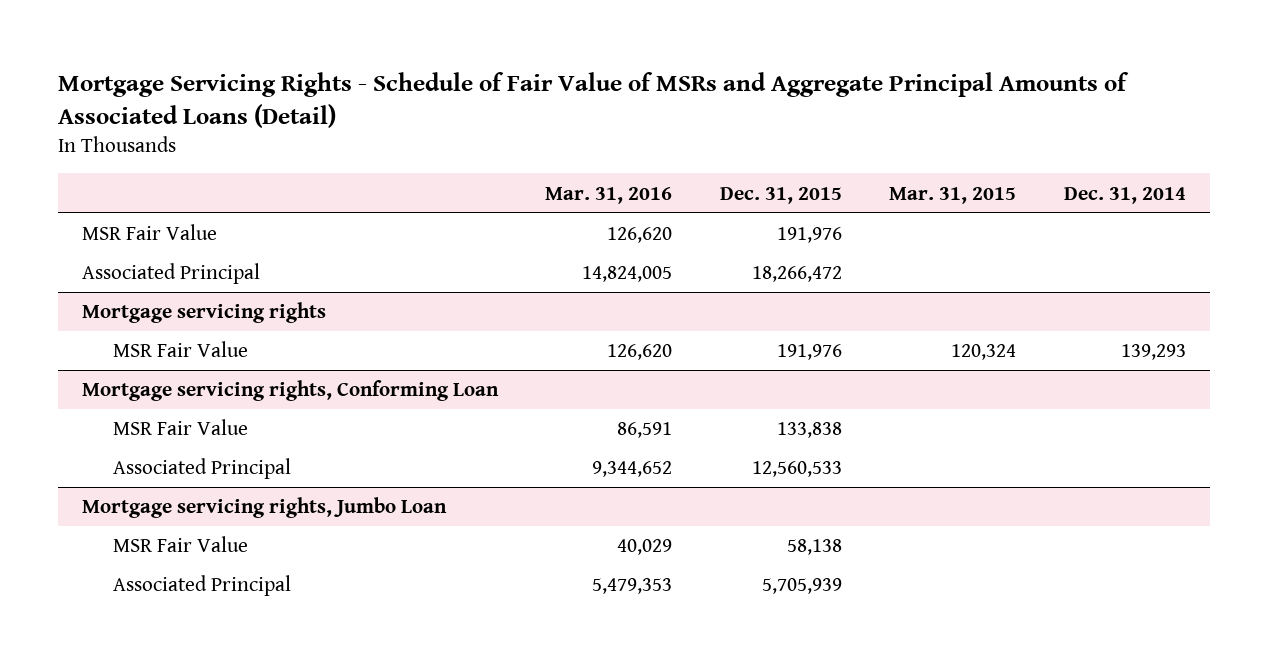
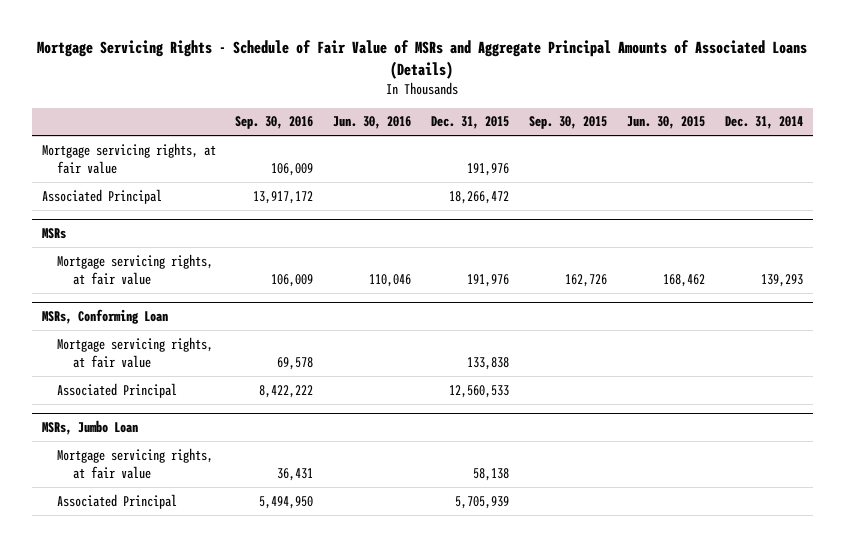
- Mortgage Servicing Rights - Schedule of Fair Value of MSRs and Aggregate Principal Amounts of Associated Loans (Detail)
+ Mortgage Servicing Rights - Schedule of Fair Value of MSRs and Aggregate Principal Amounts of Associated Loans (Details)
- | Mar. 31, 2016 | Dec. 31, 2015 | Mar. 31, 2015 | Dec. 31, 2014
+ | Sep. 30, 2016 | Jun. 30, 2016 | Dec. 31, 2015 | Sep. 30, 2015 | Jun. 30, 2015 | Dec. 31, 2014
- MSR Fair Value | 126,620 | 191,976 | |
+ Mortgage servicing rights, at fair value | 106,009 | | 191,976 | | |
- Mortgage servicing rights
- MSR Fair Value | 126,620 | 191,976 | 120,324 | 139,293
- Mortgage servicing rights, Conforming Loan
- MSR Fair Value | 86,591 | 133,838 | |
+ MSRs
+ Mortgage servicing rights, at fair value | 106,009 | 110,046 | 191,976 | 162,726 | 168,462 | 139,293
+ MSRs, Conforming Loan
+ Mortgage servicing rights, at fair value | 69,578 | | 133,838 | | |
- Mortgage servicing rights, Jumbo Loan
- MSR Fair Value | 40,029 | 58,138 | |
+ MSRs, Jumbo Loan
+ Mortgage servicing rights, at fair value | 36,431 | | 58,138 | | |

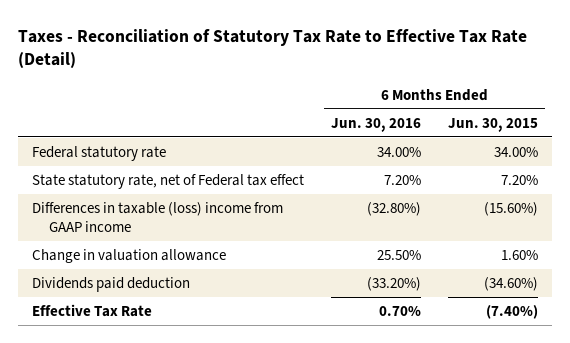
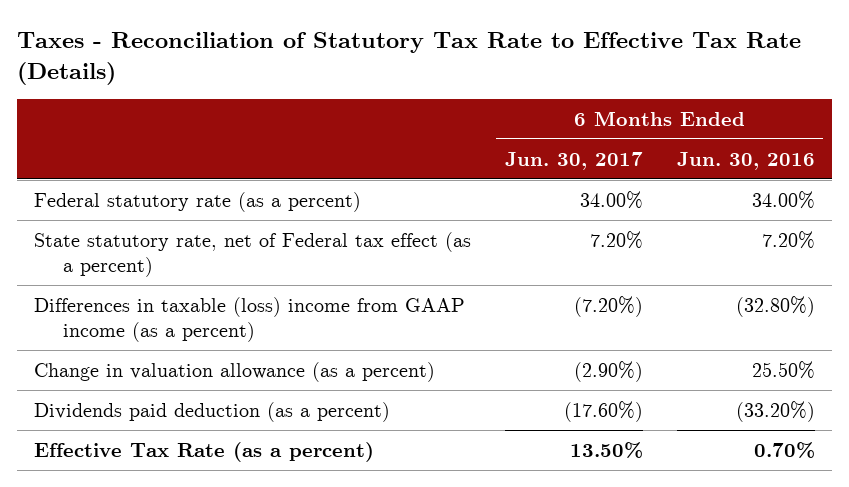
- Taxes - Reconciliation of Statutory Tax Rate to Effective Tax Rate (Detail)
+ Taxes - Reconciliation of Statutory Tax Rate to Effective Tax Rate (Details)
- | 6 Months Ended Jun. 30, 2016 | 6 Months Ended Jun. 30, 2015
+ | 6 Months Ended Jun. 30, 2017 | 6 Months Ended Jun. 30, 2016
- Federal statutory rate | 34.00% | 34.00%
- State statutory rate, net of Federal tax effect | 7.20% | 7.20%
- Differences in taxable (loss) income from GAAP income | (32.80%) | (15.60%)
- Change in valuation allowance | 25.50% | 1.60%
- Dividends paid deduction | (33.20%) | (34.60%)
- Effective Tax Rate | 0.70% | (7.40%)
+ Federal statutory rate (as a percent) | 34.00% | 34.00%
+ State statutory rate, net of Federal tax effect (as a percent) | 7.20% | 7.20%
+ Differences in taxable (loss) income from GAAP income (as a percent) | (7.20%) | (32.80%)
+ Change in valuation allowance (as a percent) | (2.90%) | 25.50%
+ Dividends paid deduction (as a percent) | (17.60%) | (33.20%)
+ Effective Tax Rate (as a percent) | 13.50% | 0.70%

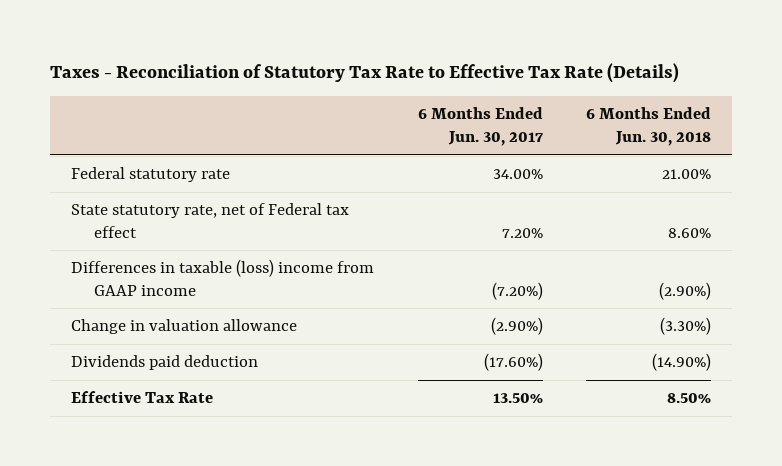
- | 6 Months Ended Jun. 30, 2017 | 6 Months Ended Jun. 30, 2016
+ | 6 Months Ended Jun. 30, 2017 | 6 Months Ended Jun. 30, 2018
- Federal statutory rate (as a percent) | 34.00% | 34.00%
- State statutory rate, net of Federal tax effect (as a percent) | 7.20% | 7.20%
- Differences in taxable (loss) income from GAAP income (as a percent) | (7.20%) | (32.80%)
- Change in valuation allowance (as a percent) | (2.90%) | 25.50%
- Dividends paid deduction (as a percent) | (17.60%) | (33.20%)
- Effective Tax Rate (as a percent) | 13.50% | 0.70%
+ Federal statutory rate | 34.00% | 21.00%
+ State statutory rate, net of Federal tax effect | 7.20% | 8.60%
+ Differences in taxable (loss) income from GAAP income | (7.20%) | (2.90%)
+ Change in valuation allowance | (2.90%) | (3.30%)
+ Dividends paid deduction | (17.60%) | (14.90%)
+ Effective Tax Rate | 13.50% | 8.50%

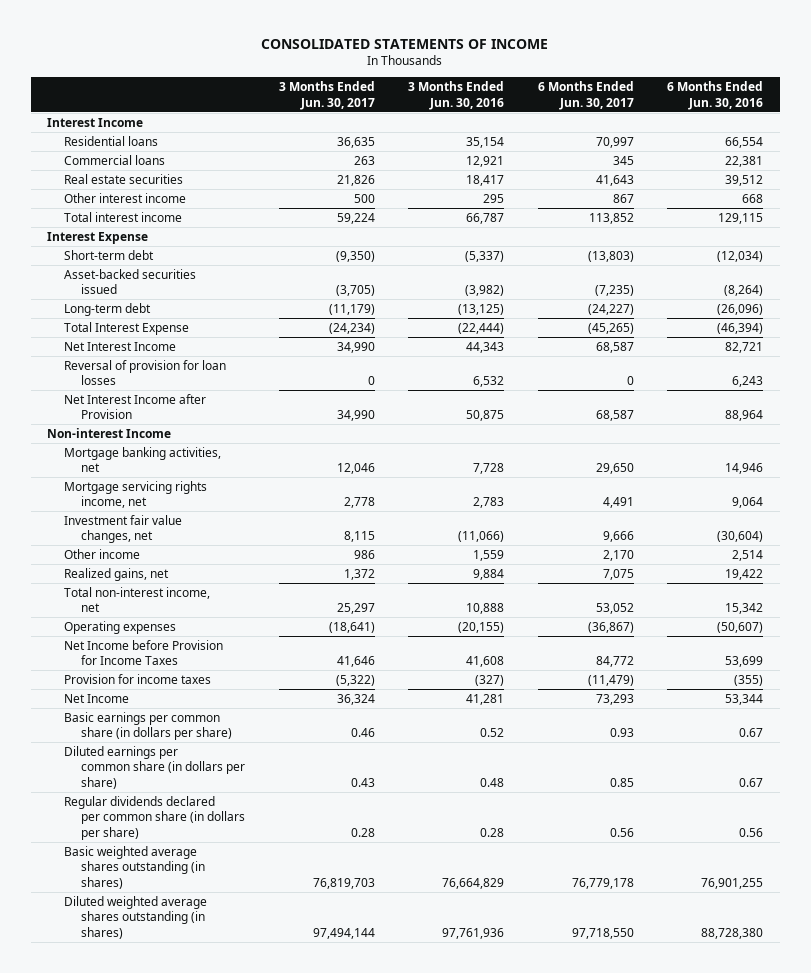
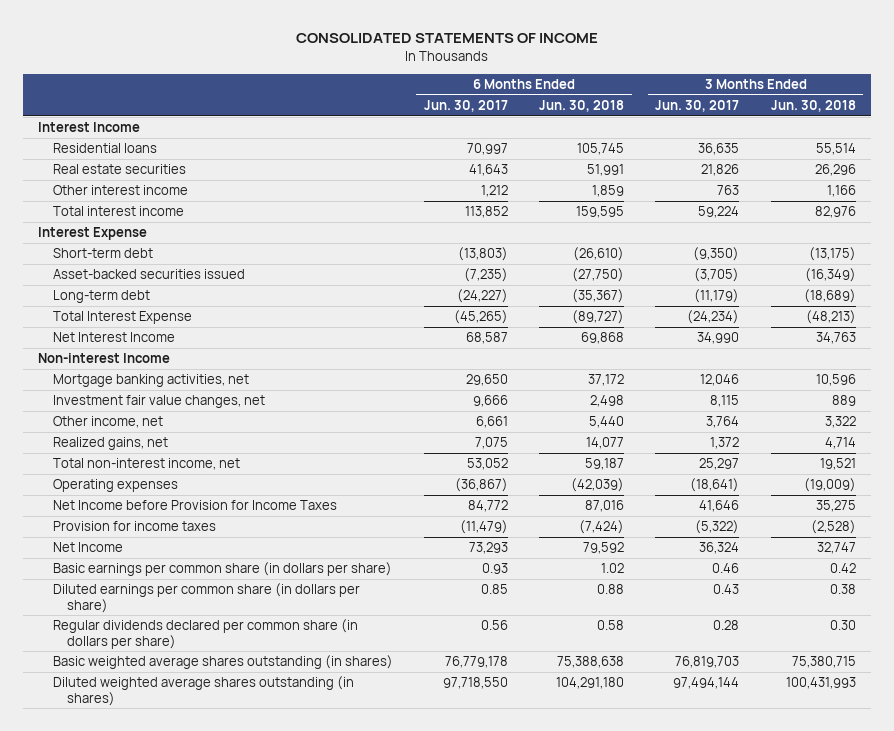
- | 3 Months Ended Jun. 30, 2017 | 3 Months Ended Jun. 30, 2016 | 6 Months Ended Jun. 30, 2017 | 6 Months Ended Jun. 30, 2016
+ | 6 Months Ended Jun. 30, 2017 | 6 Months Ended Jun. 30, 2018 | 3 Months Ended Jun. 30, 2017 | 3 Months Ended Jun. 30, 2018
- Commercial loans | 263 | 12,921 | 345 | 22,381
- Other interest income | 500 | 295 | 867 | 668
+ Other interest income | 1,212 | 1,859 | 763 | 1,166
- Reversal of provision for loan losses | 0 | 6,532 | 0 | 6,243
- Net Interest Income after Provision | 34,990 | 50,875 | 68,587 | 88,964
- Mortgage servicing rights income, net | 2,778 | 2,783 | 4,491 | 9,064
- Other income | 986 | 1,559 | 2,170 | 2,514
+ Other income, net | 6,661 | 5,440 | 3,764 | 3,322

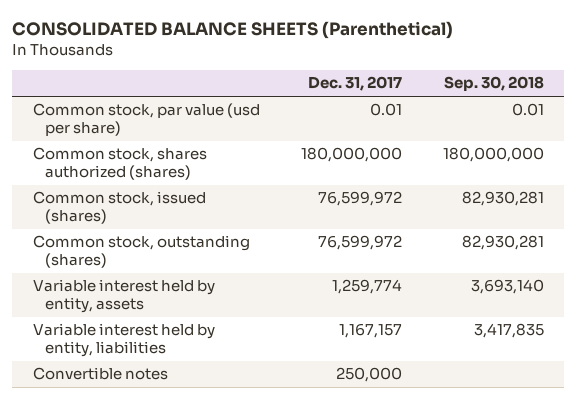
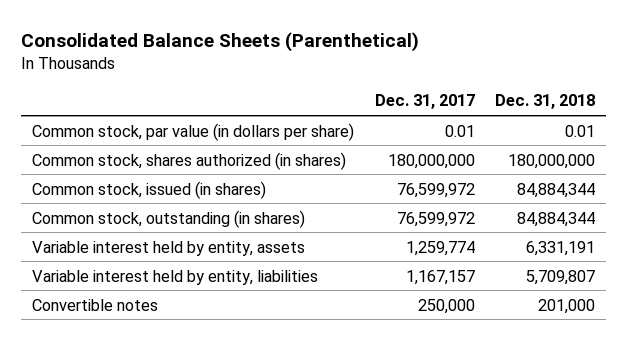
- CONSOLIDATED BALANCE SHEETS (Parenthetical)
+ Consolidated Balance Sheets (Parenthetical)
- | Dec. 31, 2017 | Sep. 30, 2018
+ | Dec. 31, 2017 | Dec. 31, 2018
- Common stock, par value (usd per share) | 0.01 | 0.01
- Common stock, shares authorized (shares) | 180,000,000 | 180,000,000
- Common stock, issued (shares) | 76,599,972 | 82,930,281
- Common stock, outstanding (shares) | 76,599,972 | 82,930,281
+ Common stock, par value (in dollars per share) | 0.01 | 0.01
+ Common stock, shares authorized (in shares) | 180,000,000 | 180,000,000
+ Common stock, issued (in shares) | 76,599,972 | 84,884,344
+ Common stock, outstanding (in shares) | 76,599,972 | 84,884,344

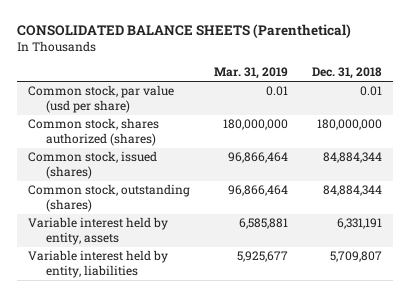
- Consolidated Balance Sheets (Parenthetical)
+ CONSOLIDATED BALANCE SHEETS (Parenthetical)
- | Dec. 31, 2017 | Dec. 31, 2018
+ | Mar. 31, 2019 | Dec. 31, 2018
- Common stock, par value (in dollars per share) | 0.01 | 0.01
- Common stock, shares authorized (in shares) | 180,000,000 | 180,000,000
- Common stock, issued (in shares) | 76,599,972 | 84,884,344
- Common stock, outstanding (in shares) | 76,599,972 | 84,884,344
+ Common stock, par value (usd per share) | 0.01 | 0.01
+ Common stock, shares authorized (shares) | 180,000,000 | 180,000,000
+ Common stock, issued (shares) | 96,866,464 | 84,884,344
+ Common stock, outstanding (shares) | 96,866,464 | 84,884,344
- Convertible notes | 250,000 | 201,000

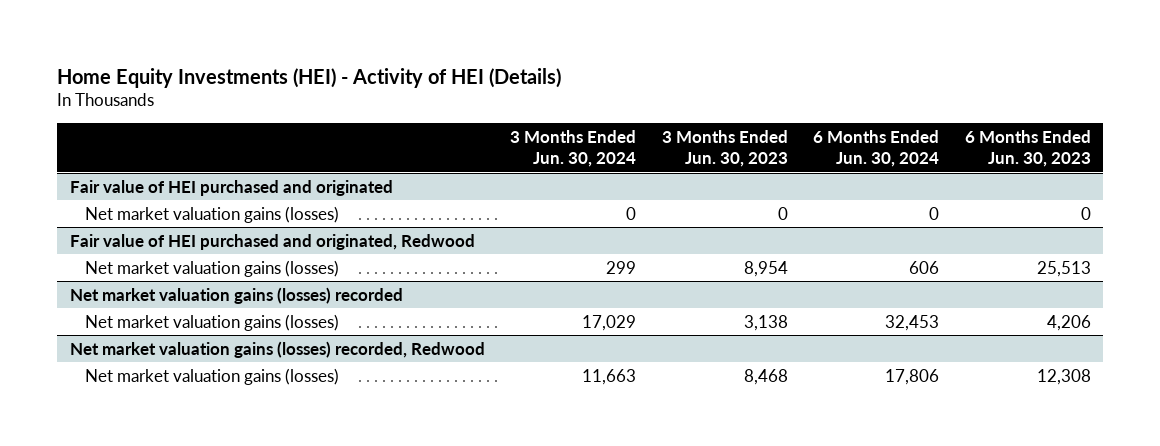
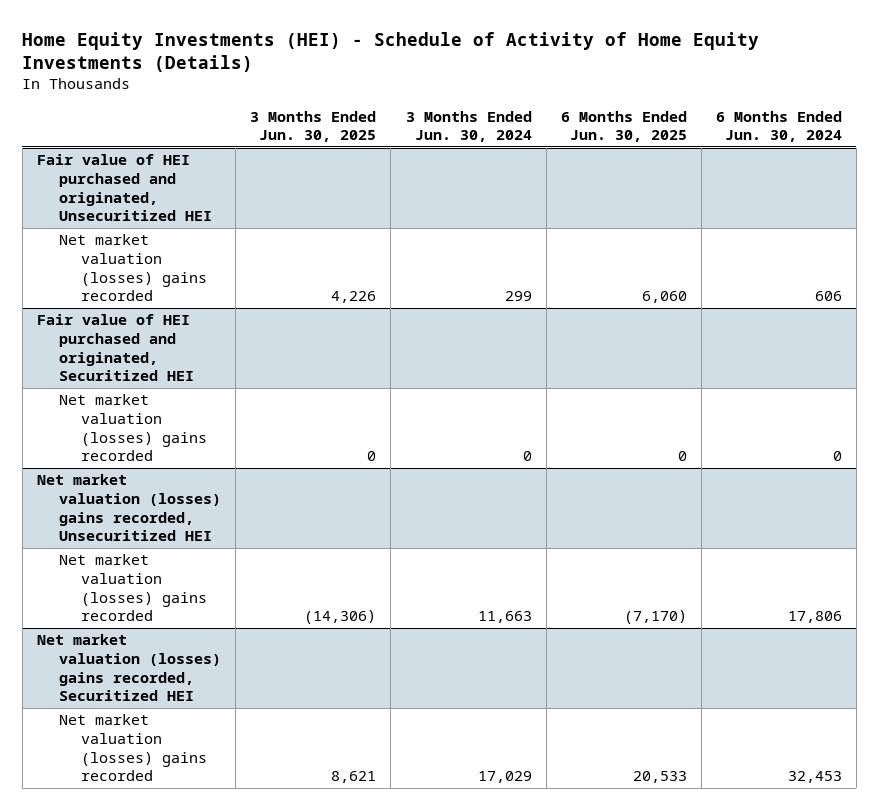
- Home Equity Investments (HEI) - Activity of HEI (Details)
+ Home Equity Investments (HEI) - Schedule of Activity of Home Equity Investments (Details)
- | 3 Months Ended Jun. 30, 2024 | 3 Months Ended Jun. 30, 2023 | 6 Months Ended Jun. 30, 2024 | 6 Months Ended Jun. 30, 2023
+ | 3 Months Ended Jun. 30, 2025 | 3 Months Ended Jun. 30, 2024 | 6 Months Ended Jun. 30, 2025 | 6 Months Ended Jun. 30, 2024
- Fair value of HEI purchased and originated
- Net market valuation gains (losses) | 0 | 0 | 0 | 0
- Fair value of HEI purchased and originated, Redwood
- Net market valuation gains (losses) | 299 | 8,954 | 606 | 25,513
- Net market valuation gains (losses) recorded
- Net market valuation gains (losses) | 17,029 | 3,138 | 32,453 | 4,206
- Net market valuation gains (losses) recorded, Redwood
- Net market valuation gains (losses) | 11,663 | 8,468 | 17,806 | 12,308
+ Fair value of HEI purchased and originated, Unsecuritized HEI
+ Net market valuation (losses) gains recorded | 4,226 | 299 | 6,060 | 606
+ Fair value of HEI purchased and originated, Securitized HEI
+ Net market valuation (losses) gains recorded | 0 | 0 | 0 | 0
+ Net market valuation (losses) gains recorded, Unsecuritized HEI
+ Net market valuation (losses) gains recorded | (14,306) | 11,663 | (7,170) | 17,806
+ Net market valuation (losses) gains recorded, Securitized HEI
+ Net market valuation (losses) gains recorded | 8,621 | 17,029 | 20,533 | 32,453

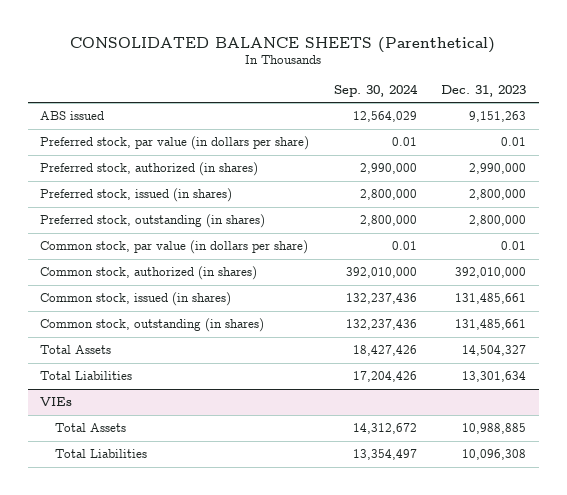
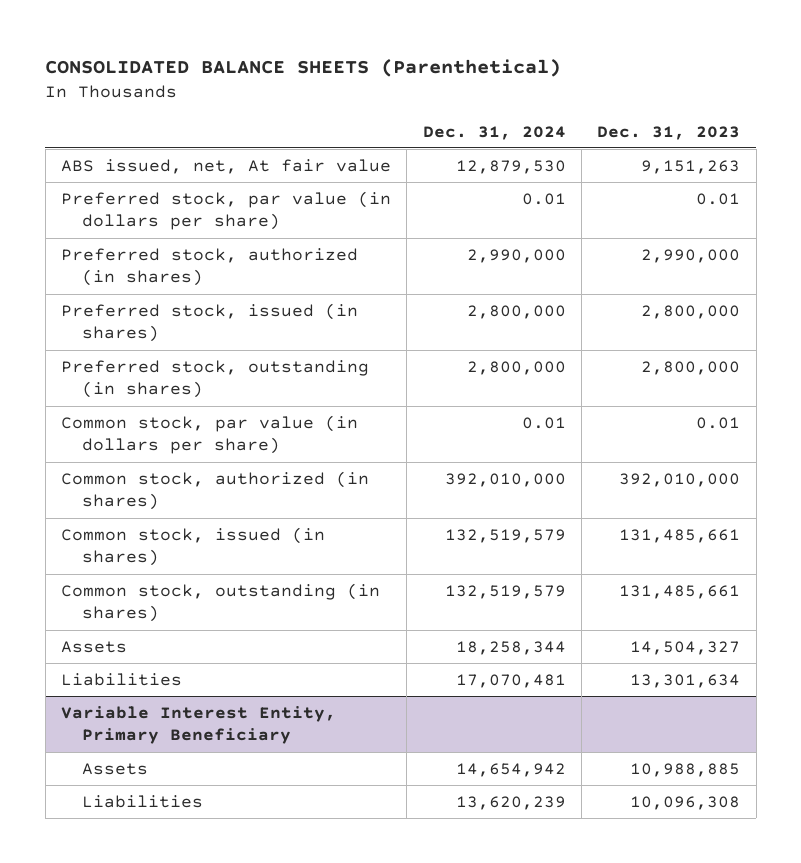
- | Sep. 30, 2024 | Dec. 31, 2023
+ | Dec. 31, 2024 | Dec. 31, 2023
- ABS issued | 12,564,029 | 9,151,263
+ ABS issued, net, At fair value | 12,879,530 | 9,151,263
- Total Assets | 18,427,426 | 14,504,327
- Total Liabilities | 17,204,426 | 13,301,634
- VIEs
- Total Assets | 14,312,672 | 10,988,885
- Total Liabilities | 13,354,497 | 10,096,308
+ Assets | 18,258,344 | 14,504,327
+ Liabilities | 17,070,481 | 13,301,634
+ Variable Interest Entity, Primary Beneficiary
+ Assets | 14,654,942 | 10,988,885
+ Liabilities | 13,620,239 | 10,096,308

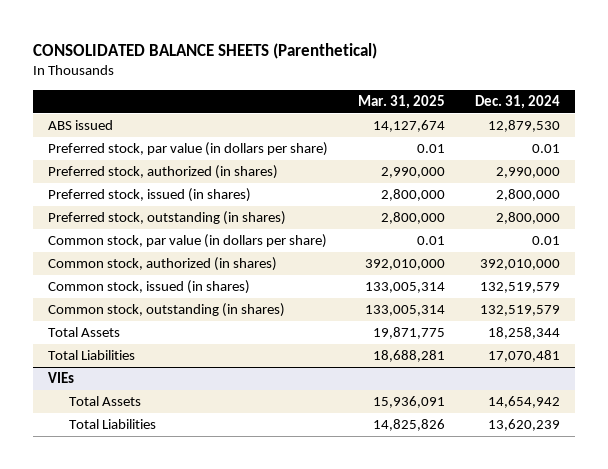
- | Dec. 31, 2024 | Dec. 31, 2023
+ | Mar. 31, 2025 | Dec. 31, 2024
- ABS issued, net, At fair value | 12,879,530 | 9,151,263
+ ABS issued | 14,127,674 | 12,879,530
- Assets | 18,258,344 | 14,504,327
- Liabilities | 17,070,481 | 13,301,634
- Variable Interest Entity, Primary Beneficiary
- Assets | 14,654,942 | 10,988,885
- Liabilities | 13,620,239 | 10,096,308
+ Total Assets | 19,871,775 | 18,258,344
+ Total Liabilities | 18,688,281 | 17,070,481
+ VIEs
+ Total Assets | 15,936,091 | 14,654,942
+ Total Liabilities | 14,825,826 | 13,620,239

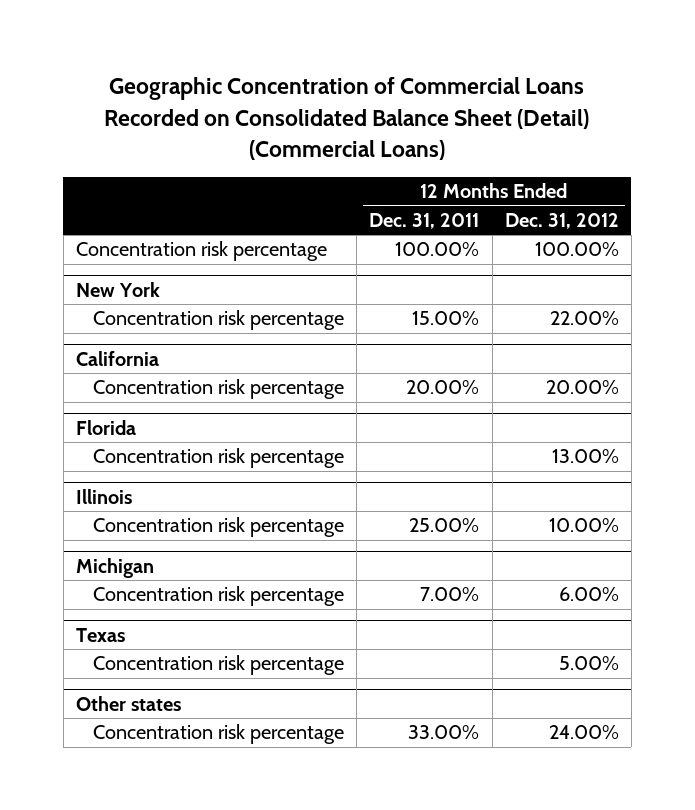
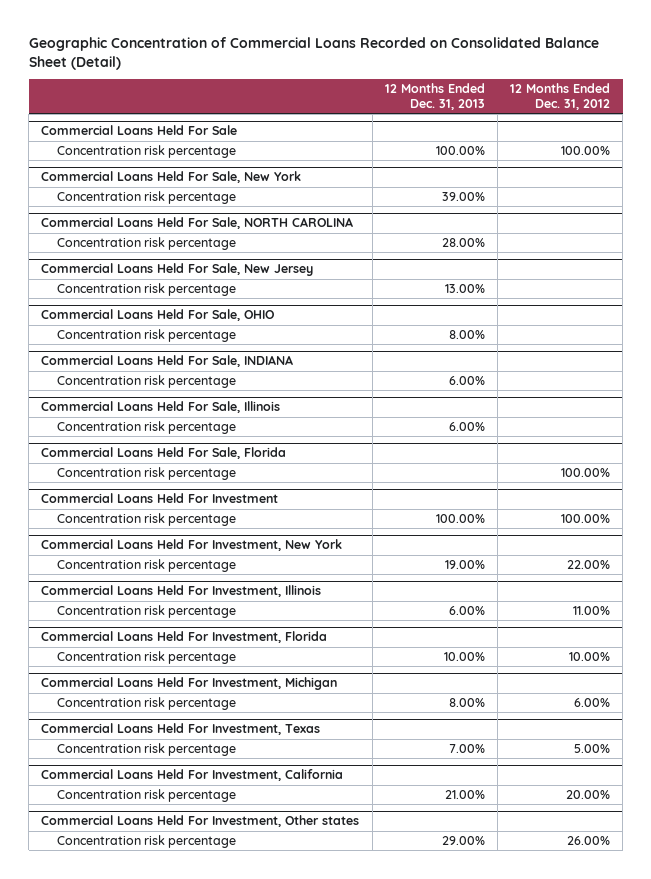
- Geographic Concentration of Commercial Loans Recorded on Consolidated Balance Sheet (Detail) (Commercial Loans)
+ Geographic Concentration of Commercial Loans Recorded on Consolidated Balance Sheet (Detail)
- | 12 Months Ended Dec. 31, 2011 | 12 Months Ended Dec. 31, 2012
+ | 12 Months Ended Dec. 31, 2013 | 12 Months Ended Dec. 31, 2012
+ Commercial Loans Held For Sale
- New York
+ Commercial Loans Held For Sale, New York
+ Concentration risk percentage | 39.00% |
+ Commercial Loans Held For Sale, NORTH CAROLINA
+ Concentration risk percentage | 28.00% |
+ Commercial Loans Held For Sale, New Jersey
+ Concentration risk percentage | 13.00% |
+ Commercial Loans Held For Sale, OHIO
+ Concentration risk percentage | 8.00% |
+ Commercial Loans Held For Sale, INDIANA
+ Concentration risk percentage | 6.00% |
+ Commercial Loans Held For Sale, Illinois
+ Concentration risk percentage | 6.00% |
+ Commercial Loans Held For Sale, Florida
+ Concentration risk percentage | | 100.00%
+ Commercial Loans Held For Investment
+ Concentration risk percentage | 100.00% | 100.00%
+ Commercial Loans Held For Investment, New York
- California
- Concentration risk percentage | 20.00% | 20.00%
- Florida
- Concentration risk percentage | | 13.00%
- Illinois
+ Commercial Loans Held For Investment, Illinois
+ Concentration risk percentage | 6.00% | 11.00%
+ Commercial Loans Held For Investment, Florida
- Michigan
+ Commercial Loans Held For Investment, Michigan
- Texas
+ Commercial Loans Held For Investment, Texas
- Other states
- Concentration risk percentage | 33.00% | 24.00%
+ Commercial Loans Held For Investment, California
+ Concentration risk percentage | 21.00% | 20.00%
+ Commercial Loans Held For Investment, Other states
+ Concentration risk percentage | 29.00% | 26.00%

